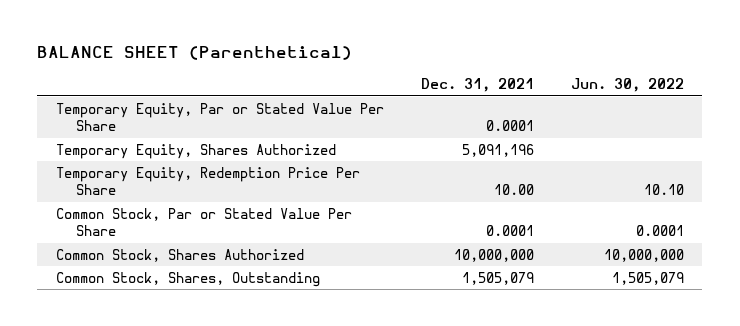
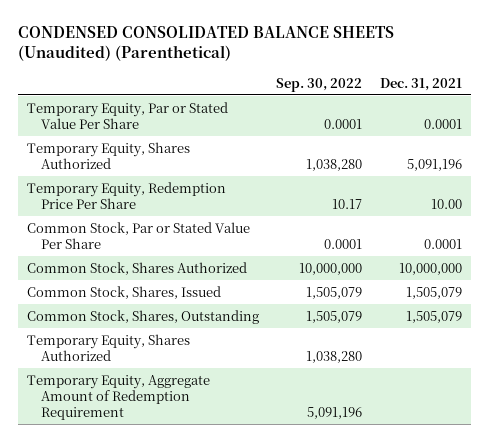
- BALANCE SHEET (Parenthetical)
+ CONDENSED CONSOLIDATED BALANCE SHEETS (Unaudited) (Parenthetical)
- | Dec. 31, 2021 | Jun. 30, 2022
+ | Sep. 30, 2022 | Dec. 31, 2021
+ Common Stock, Shares, Issued | 1,505,079 | 1,505,079
+ Temporary Equity, Shares Authorized | 1,038,280 |
+ Temporary Equity, Aggregate Amount of Redemption Requirement | 5,091,196 |

